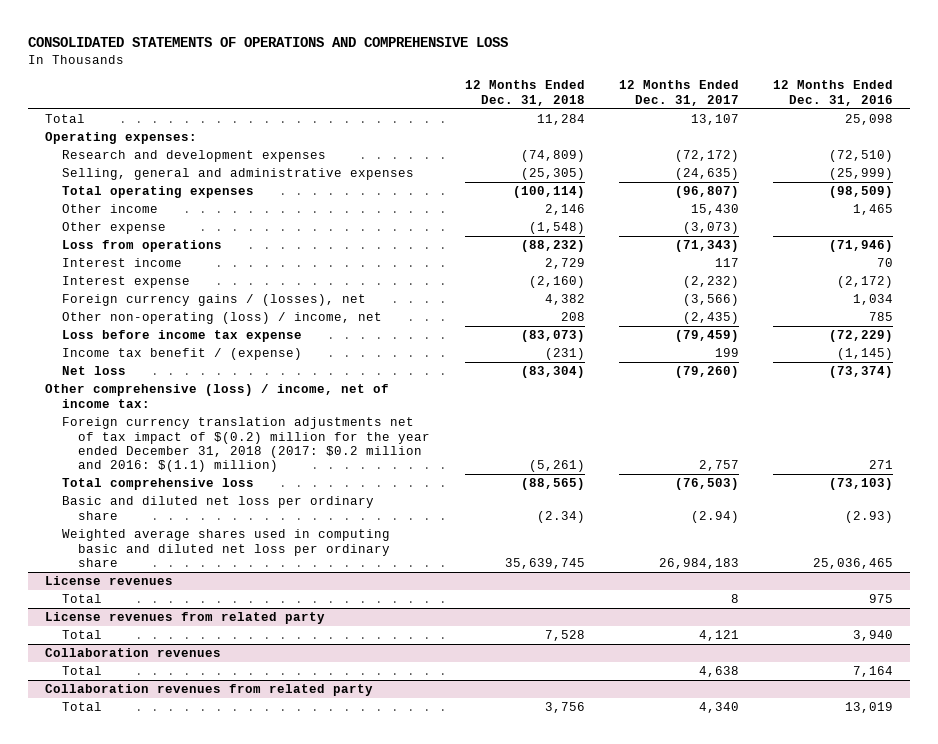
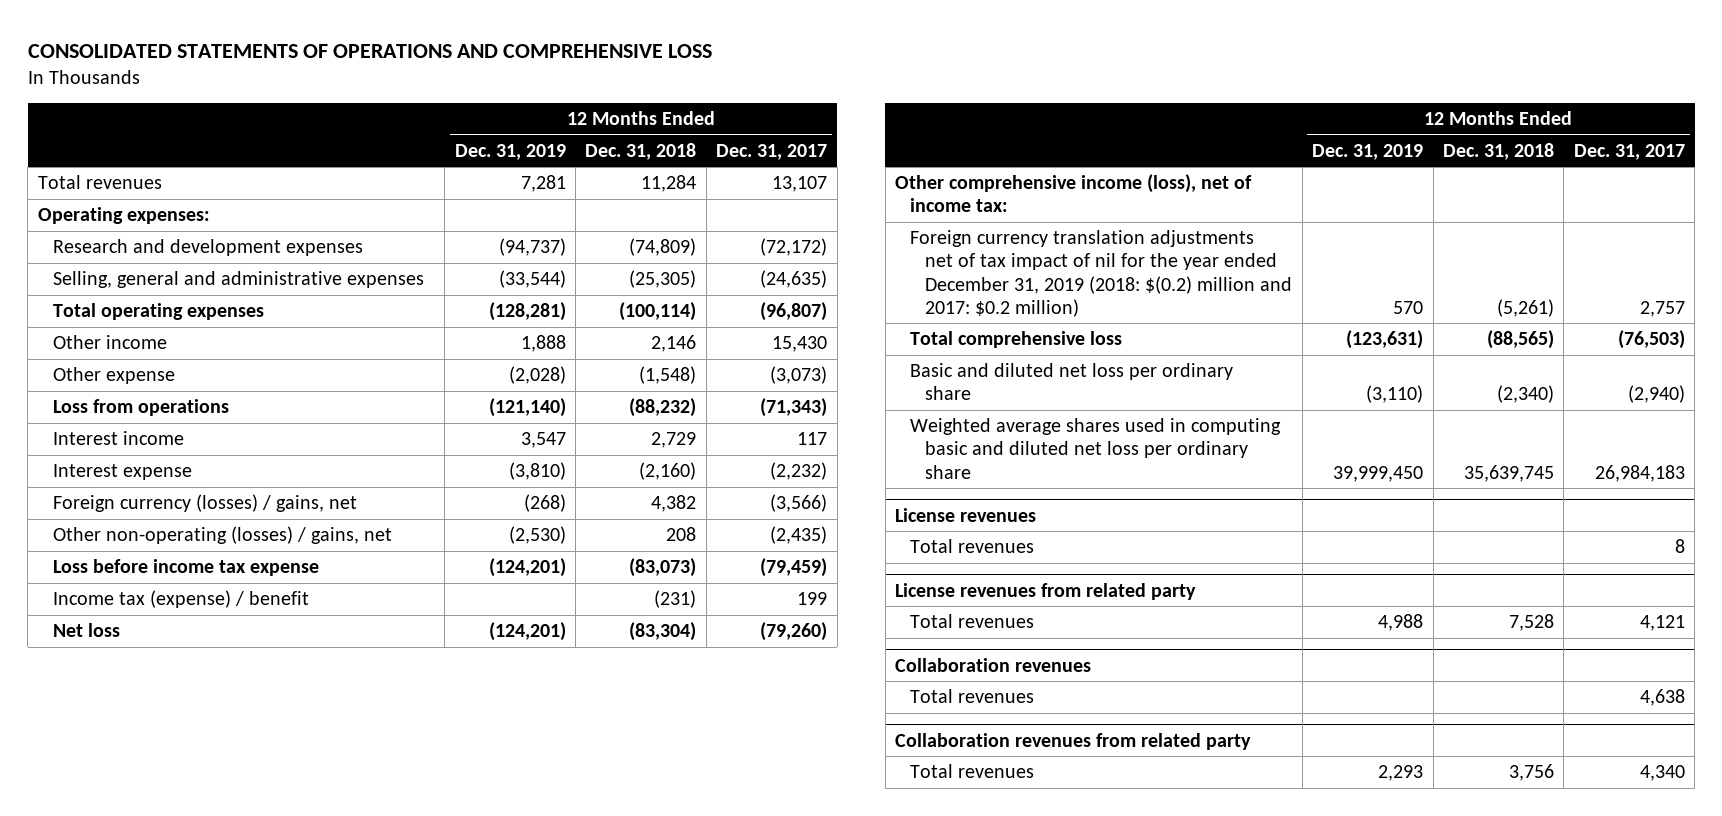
- | 12 Months Ended Dec. 31, 2018 | 12 Months Ended Dec. 31, 2017 | 12 Months Ended Dec. 31, 2016
+ | 12 Months Ended Dec. 31, 2019 | 12 Months Ended Dec. 31, 2018 | 12 Months Ended Dec. 31, 2017
- Total | 11,284 | 13,107 | 25,098
+ Total revenues | 7,281 | 11,284 | 13,107
- Foreign currency gains / (losses), net | 4,382 | (3,566) | 1,034
- Other non-operating (loss) / income, net | 208 | (2,435) | 785
+ Foreign currency (losses) / gains, net | (268) | 4,382 | (3,566)
+ Other non-operating (losses) / gains, net | (2,530) | 208 | (2,435)
- Income tax benefit / (expense) | (231) | 199 | (1,145)
+ Income tax (expense) / benefit | | (231) | 199
- Other comprehensive (loss) / income, net of income tax:
- Foreign currency translation adjustments net of tax impact of $(0.2) million for the year ended December 31, 2018 (2017: $0.2 million and 2016: $(1.1) million) | (5,261) | 2,757 | 271
+ Other comprehensive income (loss), net of income tax:
+ Foreign currency translation adjustments net of tax impact of nil for the year ended December 31, 2019 (2018: $(0.2) million and 2017: $0.2 million) | 570 | (5,261) | 2,757
- Basic and diluted net loss per ordinary share | (2.34) | (2.94) | (2.93)
+ Basic and diluted net loss per ordinary share | (3,110) | (2,340) | (2,940)
@ License revenues
- Total | | 8 | 975
+ Total revenues | | | 8
@ License revenues from related party
- Total | 7,528 | 4,121 | 3,940
+ Total revenues | 4,988 | 7,528 | 4,121
@ Collaboration revenues
- Total | | 4,638 | 7,164
+ Total revenues | | | 4,638
@ Collaboration revenues from related party
- Total | 3,756 | 4,340 | 13,019
+ Total revenues | 2,293 | 3,756 | 4,340

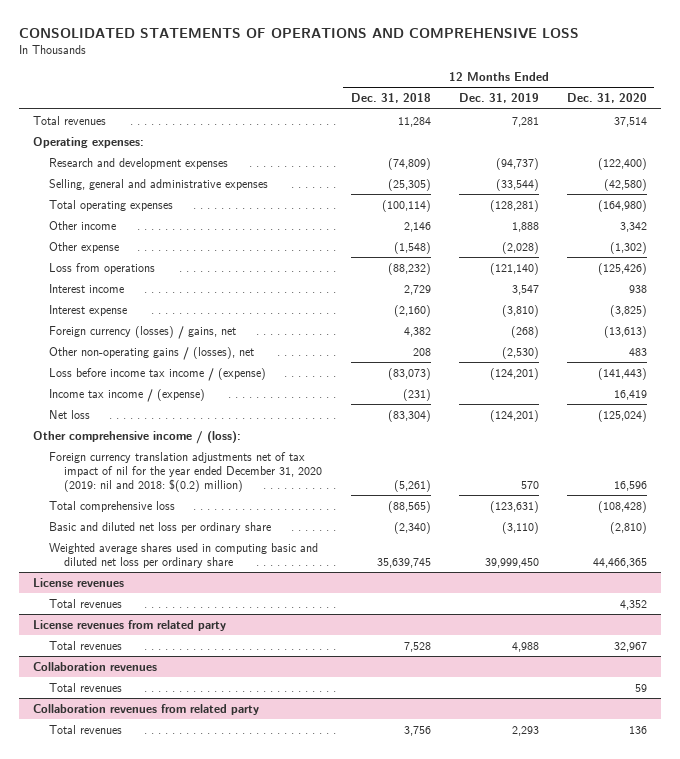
- | 12 Months Ended Dec. 31, 2019 | 12 Months Ended Dec. 31, 2018 | 12 Months Ended Dec. 31, 2017
+ | 12 Months Ended Dec. 31, 2018 | 12 Months Ended Dec. 31, 2019 | 12 Months Ended Dec. 31, 2020
- Other non-operating (losses) / gains, net | (2,530) | 208 | (2,435)
- Loss before income tax expense | (124,201) | (83,073) | (79,459)
- Income tax (expense) / benefit | | (231) | 199
+ Other non-operating gains / (losses), net | 208 | (2,530) | 483
+ Loss before income tax income / (expense) | (83,073) | (124,201) | (141,443)
+ Income tax income / (expense) | (231) | | 16,419
- Other comprehensive income (loss), net of income tax:
- Foreign currency translation adjustments net of tax impact of nil for the year ended December 31, 2019 (2018: $(0.2) million and 2017: $0.2 million) | 570 | (5,261) | 2,757
+ Other comprehensive income / (loss):
+ Foreign currency translation adjustments net of tax impact of nil for the year ended December 31, 2020 (2019: nil and 2018: $(0.2) million) | (5,261) | 570 | 16,596

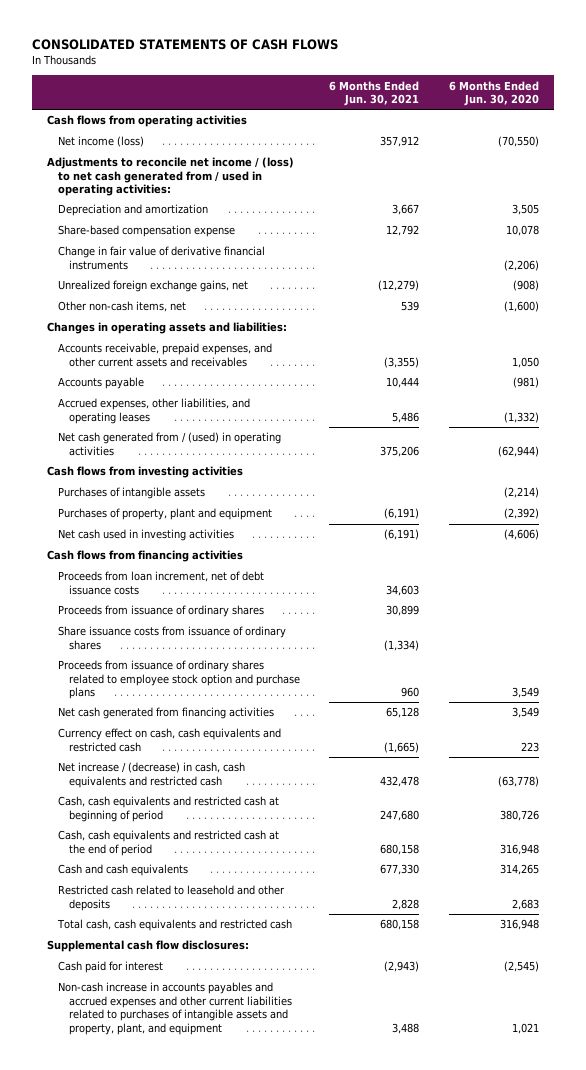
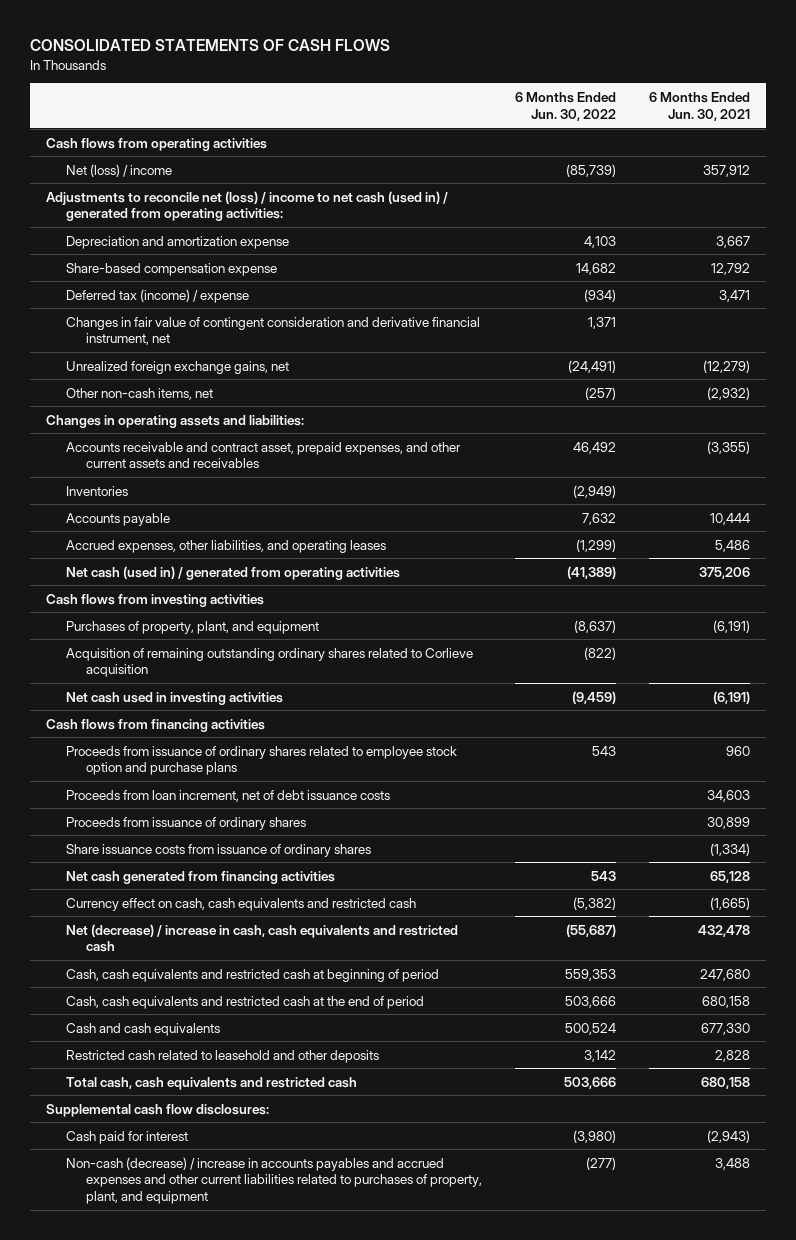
- | 6 Months Ended Jun. 30, 2021 | 6 Months Ended Jun. 30, 2020
+ | 6 Months Ended Jun. 30, 2022 | 6 Months Ended Jun. 30, 2021
- Net income (loss) | 357,912 | (70,550)
- Adjustments to reconcile net income / (loss) to net cash generated from / used in operating activities:
- Depreciation and amortization | 3,667 | 3,505
+ Net (loss) / income | (85,739) | 357,912
+ Adjustments to reconcile net (loss) / income to net cash (used in) / generated from operating activities:
+ Depreciation and amortization expense | 4,103 | 3,667
- Change in fair value of derivative financial instruments | | (2,206)
+ Deferred tax (income) / expense | (934) | 3,471
+ Changes in fair value of contingent consideration and derivative financial instrument, net | 1,371 |
- Other non-cash items, net | 539 | (1,600)
+ Other non-cash items, net | (257) | (2,932)
- Accounts receivable, prepaid expenses, and other current assets and receivables | (3,355) | 1,050
+ Accounts receivable and contract asset, prepaid expenses, and other current assets and receivables | 46,492 | (3,355)
+ Inventories | (2,949) |
- Net cash generated from / (used) in operating activities | 375,206 | (62,944)
+ Net cash (used in) / generated from operating activities | (41,389) | 375,206
- Purchases of intangible assets | | (2,214)
- Purchases of property, plant and equipment | (6,191) | (2,392)
+ Purchases of property, plant, and equipment | (8,637) | (6,191)
+ Acquisition of remaining outstanding ordinary shares related to Corlieve acquisition | (822) |
moved up: Proceeds from issuance of ordinary shares related to employee stock option and purchase plans | 543 | 960
- Net increase / (decrease) in cash, cash equivalents and restricted cash | 432,478 | (63,778)
+ Net (decrease) / increase in cash, cash equivalents and restricted cash | (55,687) | 432,478
- Non-cash increase in accounts payables and accrued expenses and other current liabilities related to purchases of intangible assets and property, plant, and equipment | 3,488 | 1,021
+ Non-cash (decrease) / increase in accounts payables and accrued expenses and other current liabilities related to purchases of property, plant, and equipment | (277) | 3,488

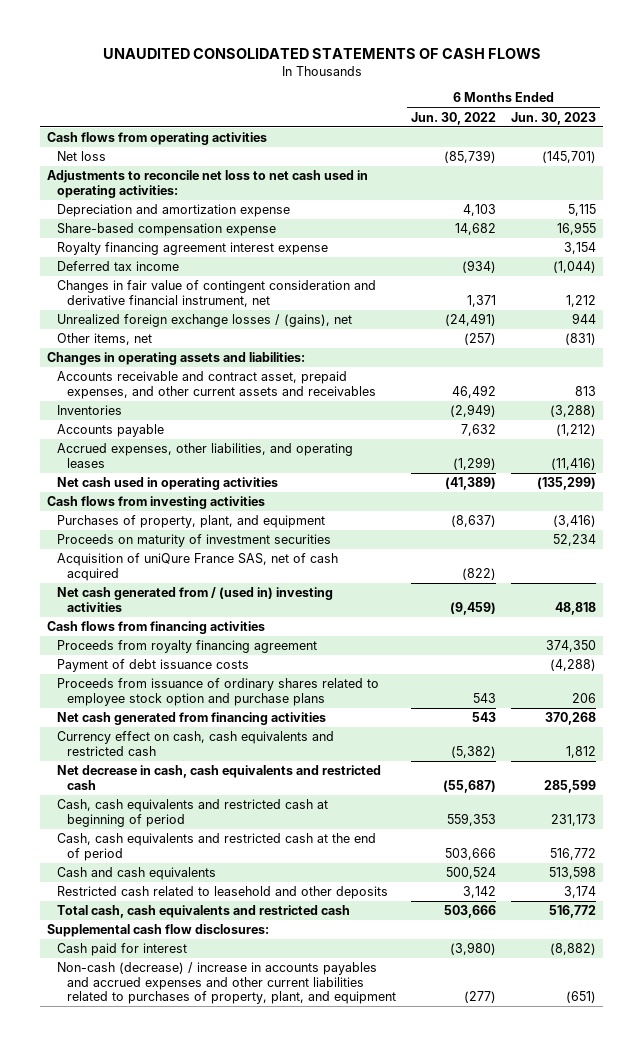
- CONSOLIDATED STATEMENTS OF CASH FLOWS
+ UNAUDITED CONSOLIDATED STATEMENTS OF CASH FLOWS
- | 6 Months Ended Jun. 30, 2022 | 6 Months Ended Jun. 30, 2021
+ | 6 Months Ended Jun. 30, 2022 | 6 Months Ended Jun. 30, 2023
- Net (loss) / income | (85,739) | 357,912
- Adjustments to reconcile net (loss) / income to net cash (used in) / generated from operating activities:
+ Net loss | (85,739) | (145,701)
+ Adjustments to reconcile net loss to net cash used in operating activities:
- Deferred tax (income) / expense | (934) | 3,471
+ Royalty financing agreement interest expense | | 3,154
+ Deferred tax income | (934) | (1,044)
- Unrealized foreign exchange gains, net | (24,491) | (12,279)
- Other non-cash items, net | (257) | (2,932)
+ Unrealized foreign exchange losses / (gains), net | (24,491) | 944
+ Other items, net | (257) | (831)
- Net cash (used in) / generated from operating activities | (41,389) | 375,206
+ Net cash used in operating activities | (41,389) | (135,299)
- Acquisition of remaining outstanding ordinary shares related to Corlieve acquisition | (822) |
- Net cash used in investing activities | (9,459) | (6,191)
+ Proceeds on maturity of investment securities | | 52,234
+ Acquisition of uniQure France SAS, net of cash acquired | (822) |
+ Net cash generated from / (used in) investing activities | (9,459) | 48,818
+ Proceeds from royalty financing agreement | | 374,350
+ Payment of debt issuance costs | | (4,288)
- Proceeds from loan increment, net of debt issuance costs | | 34,603
- Proceeds from issuance of ordinary shares | | 30,899
- Share issuance costs from issuance of ordinary shares | | (1,334)
- Net (decrease) / increase in cash, cash equivalents and restricted cash | (55,687) | 432,478
+ Net decrease in cash, cash equivalents and restricted cash | (55,687) | 285,599

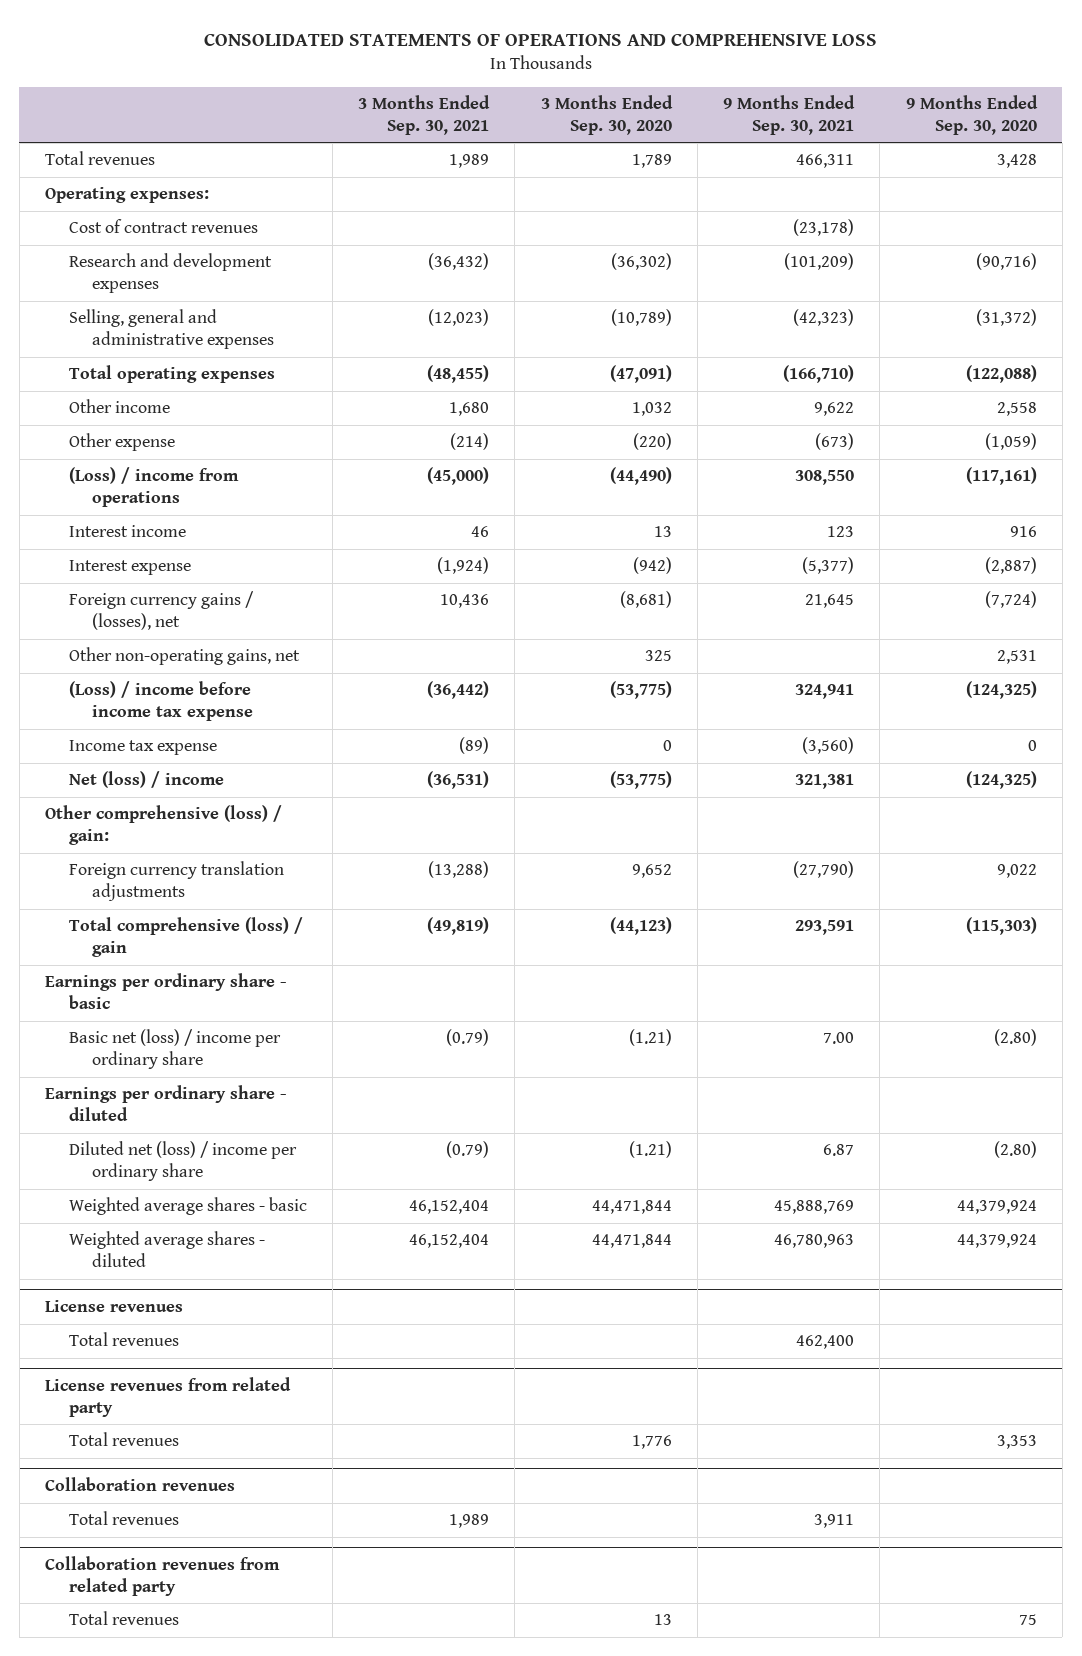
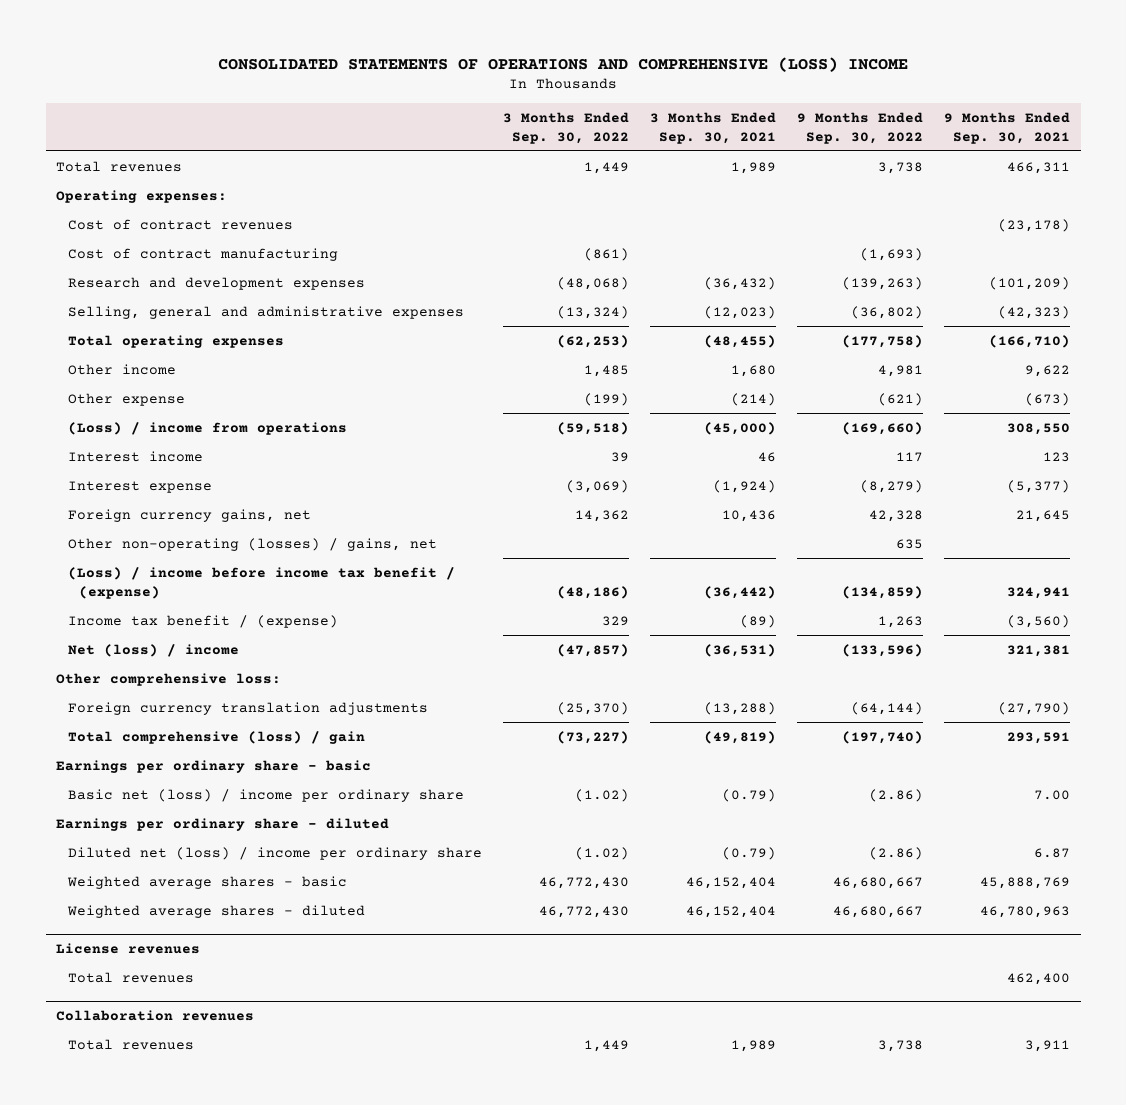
- CONSOLIDATED STATEMENTS OF OPERATIONS AND COMPREHENSIVE LOSS
+ CONSOLIDATED STATEMENTS OF OPERATIONS AND COMPREHENSIVE (LOSS) INCOME
- | 3 Months Ended Sep. 30, 2021 | 3 Months Ended Sep. 30, 2020 | 9 Months Ended Sep. 30, 2021 | 9 Months Ended Sep. 30, 2020
+ | 3 Months Ended Sep. 30, 2022 | 3 Months Ended Sep. 30, 2021 | 9 Months Ended Sep. 30, 2022 | 9 Months Ended Sep. 30, 2021
+ Cost of contract manufacturing | (861) | | (1,693) |
- Foreign currency gains / (losses), net | 10,436 | (8,681) | 21,645 | (7,724)
- Other non-operating gains, net | | 325 | | 2,531
- (Loss) / income before income tax expense | (36,442) | (53,775) | 324,941 | (124,325)
- Income tax expense | (89) | 0 | (3,560) | 0
+ Foreign currency gains, net | 14,362 | 10,436 | 42,328 | 21,645
+ Other non-operating (losses) / gains, net | | | 635 |
+ (Loss) / income before income tax benefit / (expense) | (48,186) | (36,442) | (134,859) | 324,941
+ Income tax benefit / (expense) | 329 | (89) | 1,263 | (3,560)
- Other comprehensive (loss) / gain:
+ Other comprehensive loss:
- License revenues from related party
- Total revenues | | 1,776 | | 3,353
- Collaboration revenues from related party
- Total revenues | | 13 | | 75

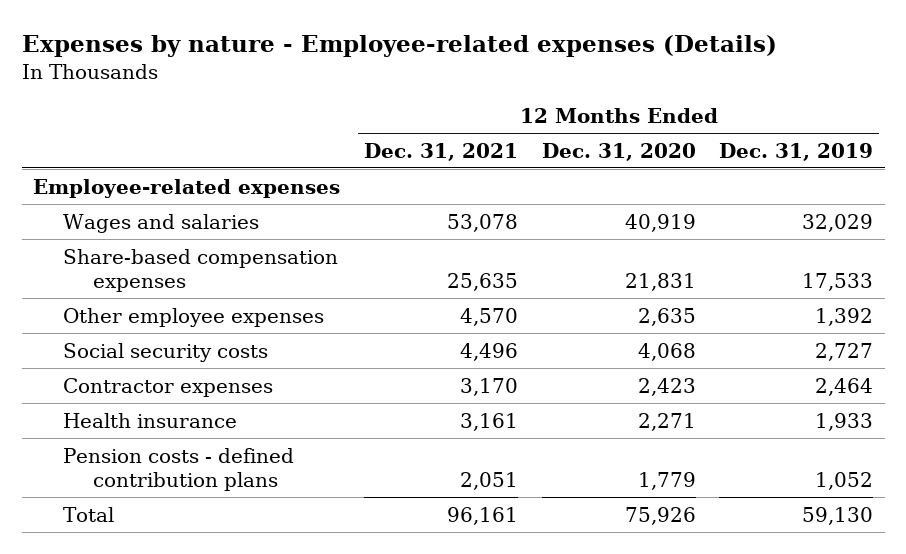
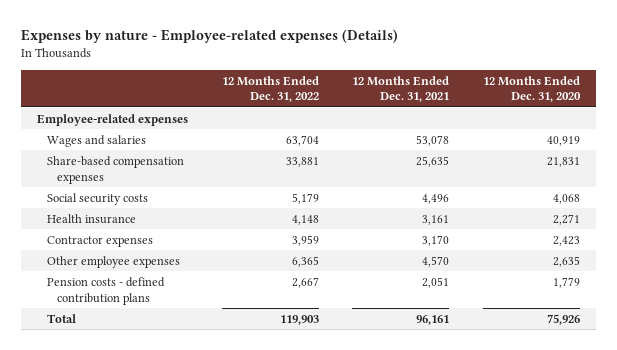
- | 12 Months Ended Dec. 31, 2021 | 12 Months Ended Dec. 31, 2020 | 12 Months Ended Dec. 31, 2019
+ | 12 Months Ended Dec. 31, 2022 | 12 Months Ended Dec. 31, 2021 | 12 Months Ended Dec. 31, 2020
moved down: Contractor expenses | 3,959 | 3,170 | 2,423
moved down: Other employee expenses | 6,365 | 4,570 | 2,635

